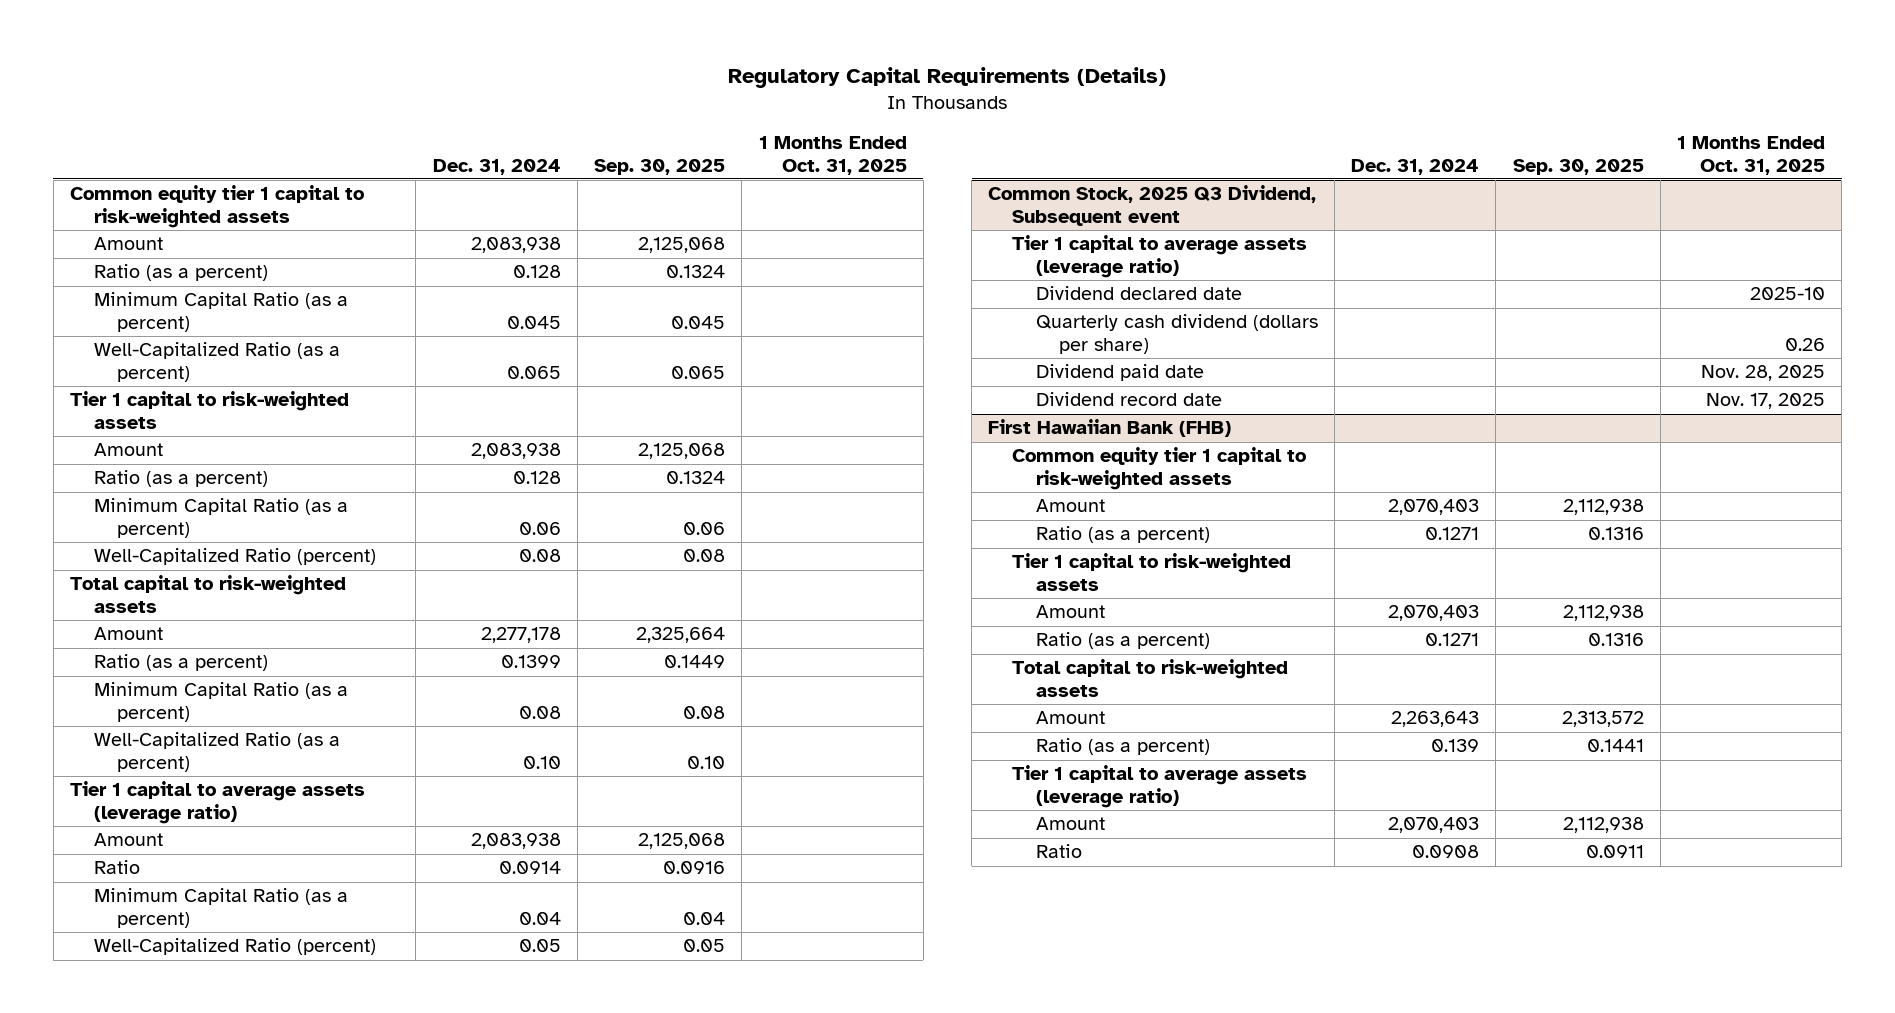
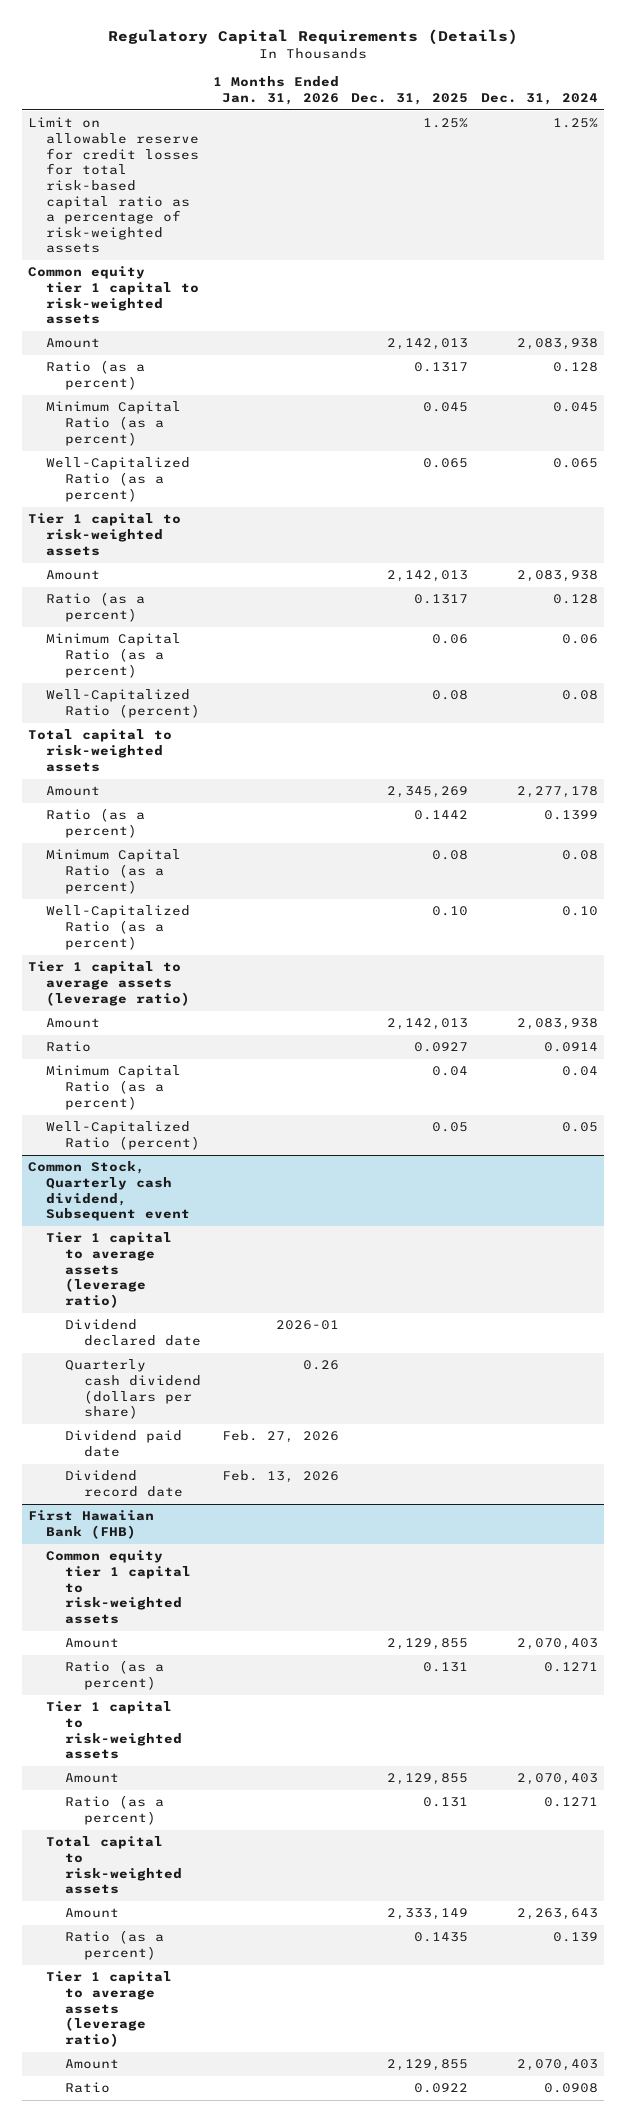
- | Dec. 31, 2024 | Sep. 30, 2025 | 1 Months Ended Oct. 31, 2025
+ | 1 Months Ended Jan. 31, 2026 | Dec. 31, 2025 | Dec. 31, 2024
+ Limit on allowable reserve for credit losses for total risk-based capital ratio as a percentage of risk-weighted assets | | 1.25% | 1.25%
- Common Stock, 2025 Q3 Dividend, Subsequent event
+ Common Stock, Quarterly cash dividend, Subsequent event

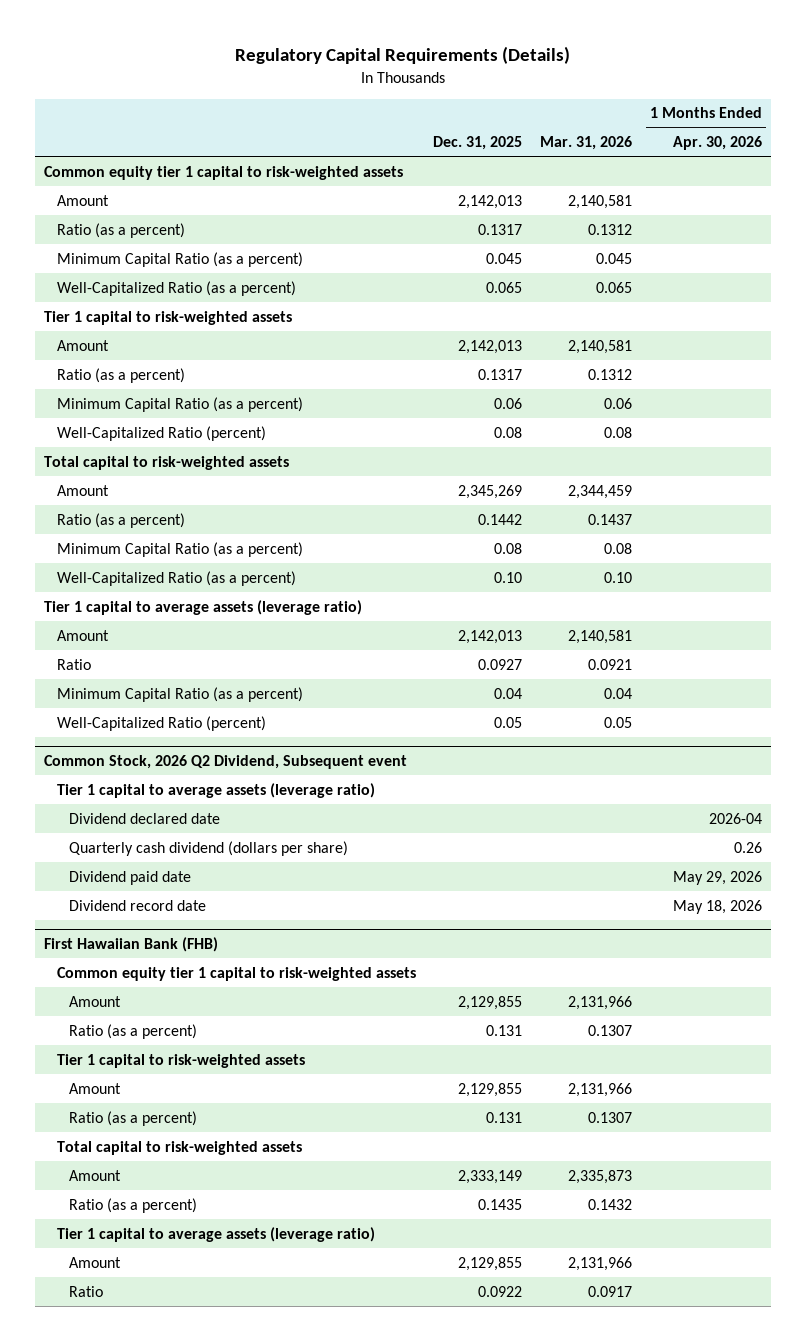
- | 1 Months Ended Jan. 31, 2026 | Dec. 31, 2025 | Dec. 31, 2024
+ | Dec. 31, 2025 | Mar. 31, 2026 | 1 Months Ended Apr. 30, 2026
- Limit on allowable reserve for credit losses for total risk-based capital ratio as a percentage of risk-weighted assets | | 1.25% | 1.25%
- Common Stock, Quarterly cash dividend, Subsequent event
+ Common Stock, 2026 Q2 Dividend, Subsequent event

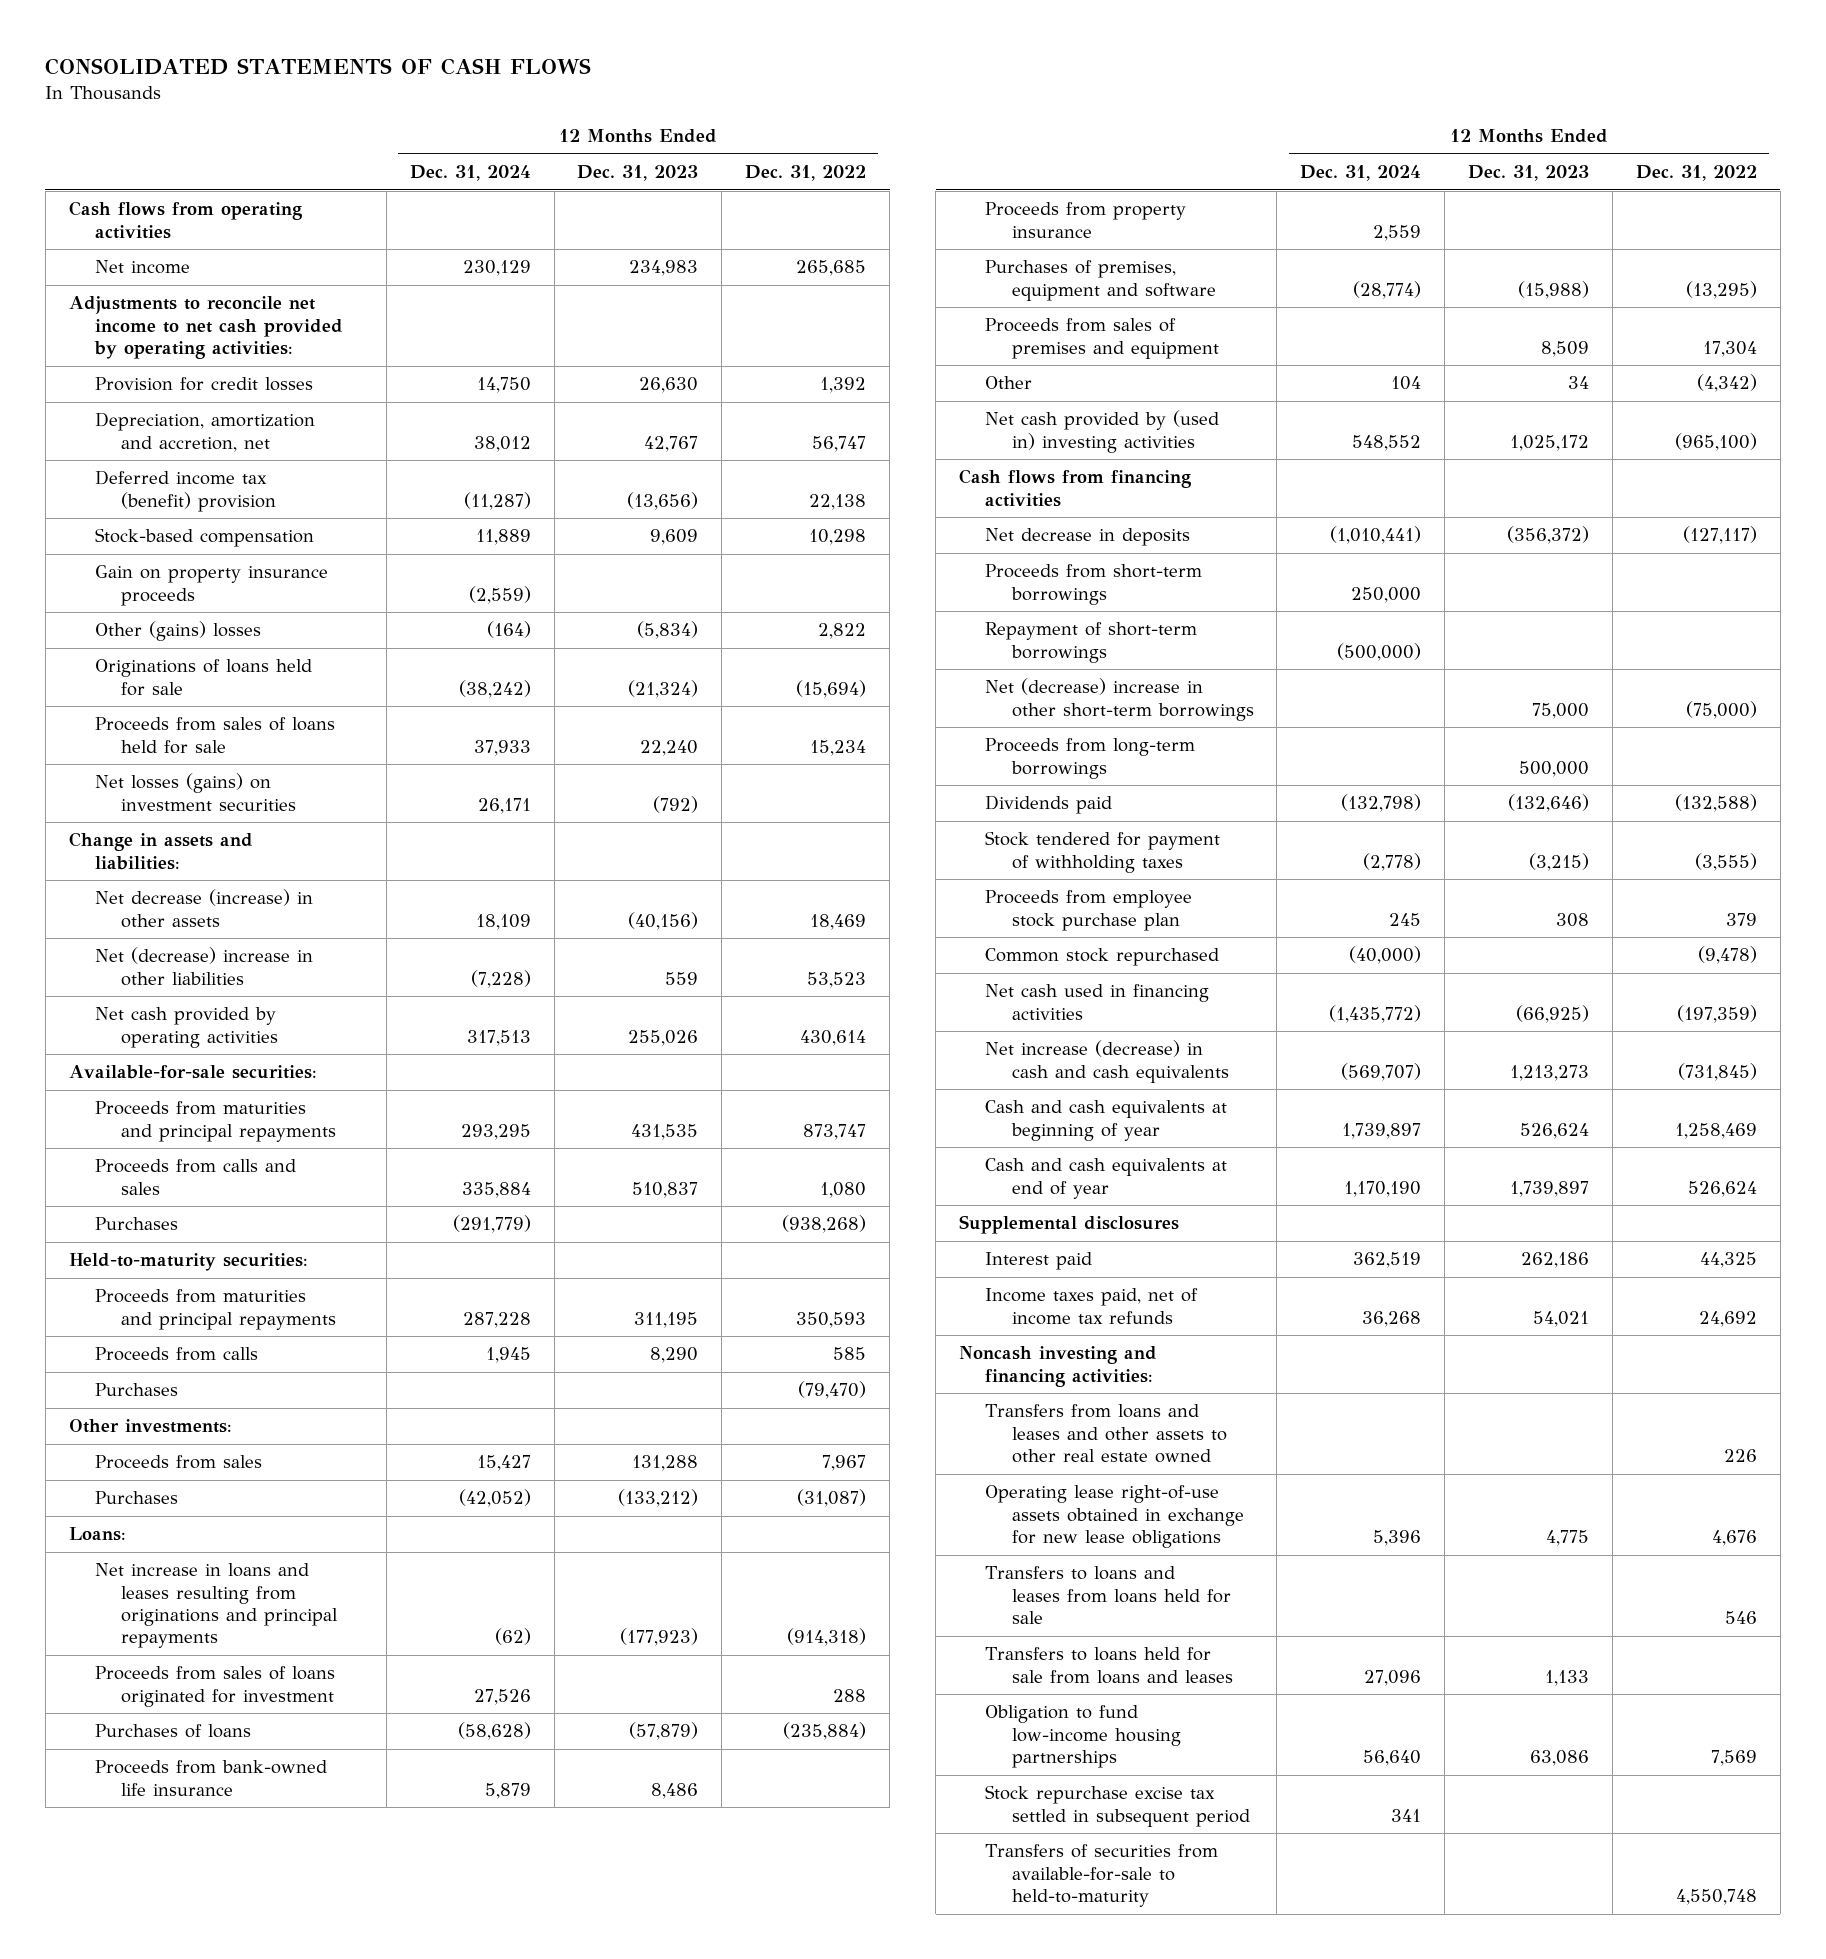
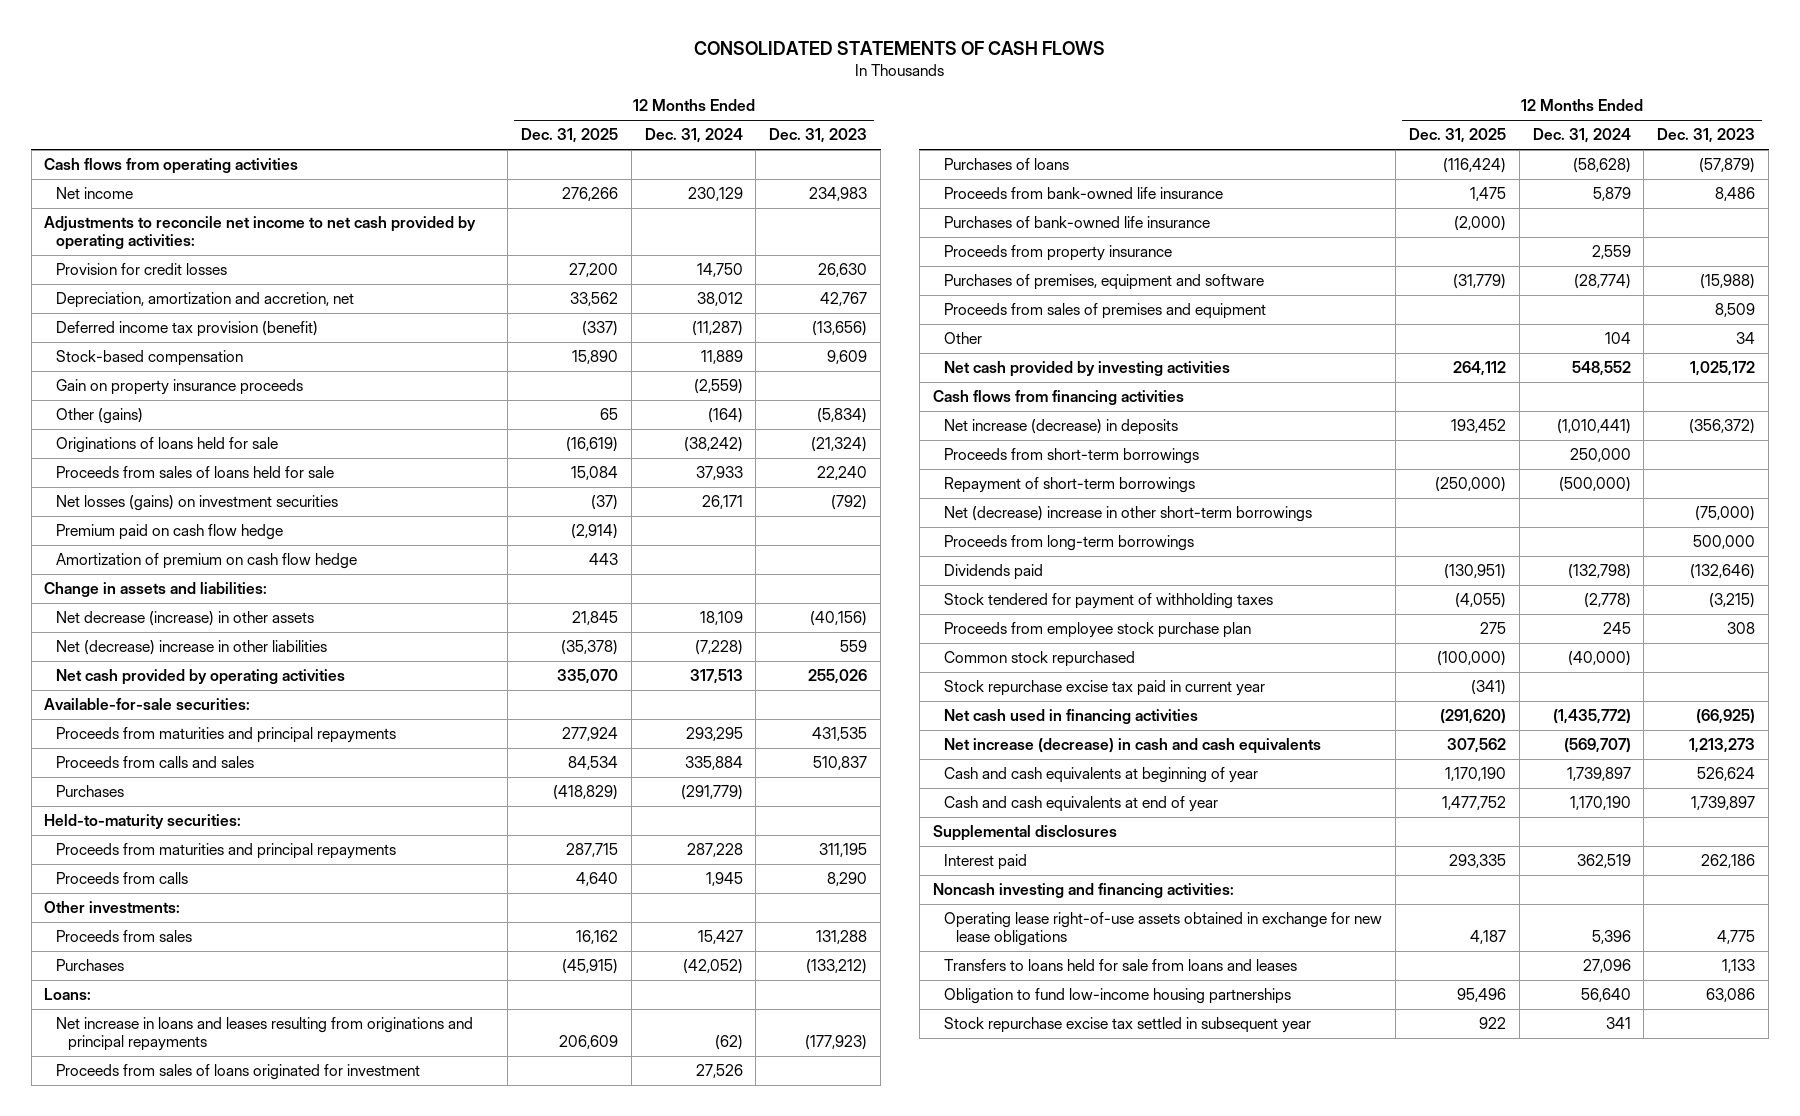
- | 12 Months Ended Dec. 31, 2024 | 12 Months Ended Dec. 31, 2023 | 12 Months Ended Dec. 31, 2022
+ | 12 Months Ended Dec. 31, 2025 | 12 Months Ended Dec. 31, 2024 | 12 Months Ended Dec. 31, 2023
- Deferred income tax (benefit) provision | (11,287) | (13,656) | 22,138
+ Deferred income tax provision (benefit) | (337) | (11,287) | (13,656)
- Other (gains) losses | (164) | (5,834) | 2,822
+ Other (gains) | 65 | (164) | (5,834)
+ Premium paid on cash flow hedge | (2,914) | |
+ Amortization of premium on cash flow hedge | 443 | |
- Purchases | | | (79,470)
+ Purchases of bank-owned life insurance | (2,000) | |
- Net cash provided by (used in) investing activities | 548,552 | 1,025,172 | (965,100)
+ Net cash provided by investing activities | 264,112 | 548,552 | 1,025,172
- Net decrease in deposits | (1,010,441) | (356,372) | (127,117)
+ Net increase (decrease) in deposits | 193,452 | (1,010,441) | (356,372)
- Net (decrease) increase in other short-term borrowings | | 75,000 | (75,000)
+ Net (decrease) increase in other short-term borrowings | | | (75,000)
+ Stock repurchase excise tax paid in current year | (341) | |
- Income taxes paid, net of income tax refunds | 36,268 | 54,021 | 24,692
- Transfers from loans and leases and other assets to other real estate owned | | | 226
- Transfers to loans and leases from loans held for sale | | | 546
- Stock repurchase excise tax settled in subsequent period | 341 | |
- Transfers of securities from available-for-sale to held-to-maturity | | | 4,550,748
+ Stock repurchase excise tax settled in subsequent year | 922 | 341 |

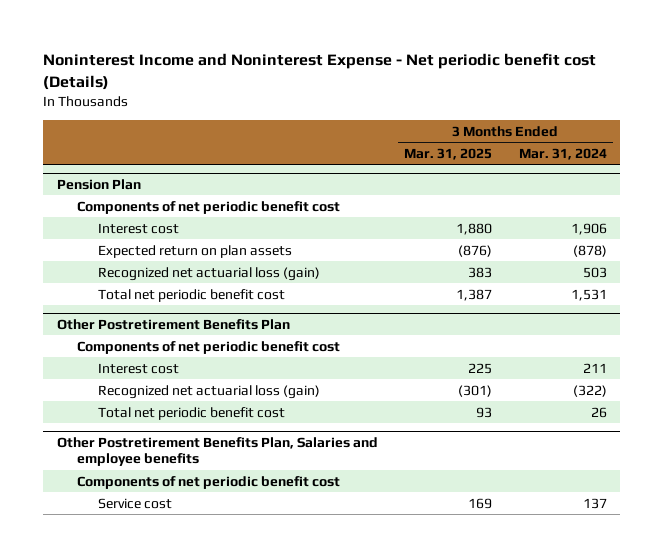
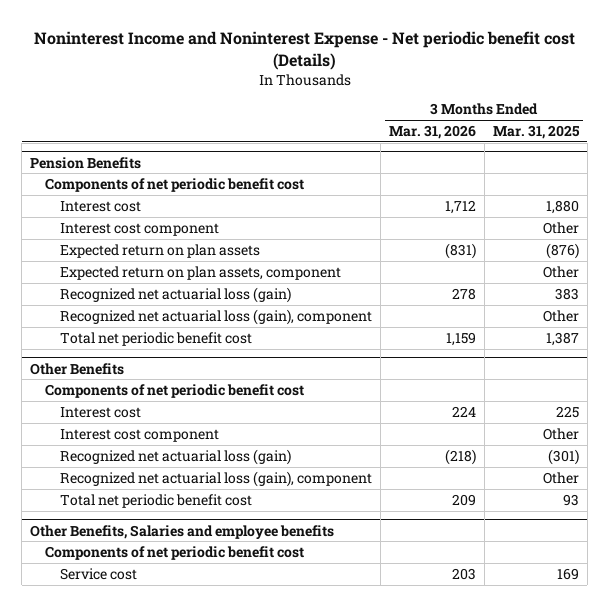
- | 3 Months Ended Mar. 31, 2025 | 3 Months Ended Mar. 31, 2024
+ | 3 Months Ended Mar. 31, 2026 | 3 Months Ended Mar. 31, 2025
- Pension Plan
+ Pension Benefits
+ Interest cost component | | Other
+ Expected return on plan assets, component | | Other
+ Recognized net actuarial loss (gain), component | | Other
- Other Postretirement Benefits Plan
+ Other Benefits
+ Interest cost component | | Other
+ Recognized net actuarial loss (gain), component | | Other
- Other Postretirement Benefits Plan, Salaries and employee benefits
+ Other Benefits, Salaries and employee benefits

